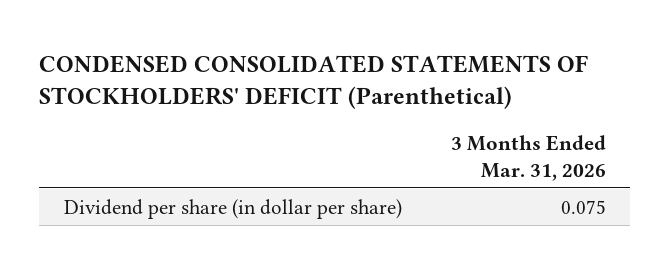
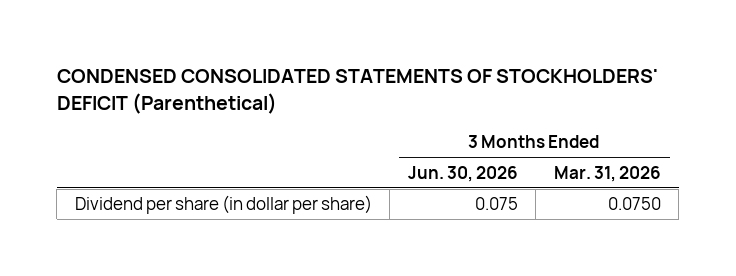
- | 3 Months Ended Mar. 31, 2026
+ | 3 Months Ended Jun. 30, 2026 | 3 Months Ended Mar. 31, 2026
- Dividend per share (in dollar per share) | 0.075
+ Dividend per share (in dollar per share) | 0.075 | 0.0750

